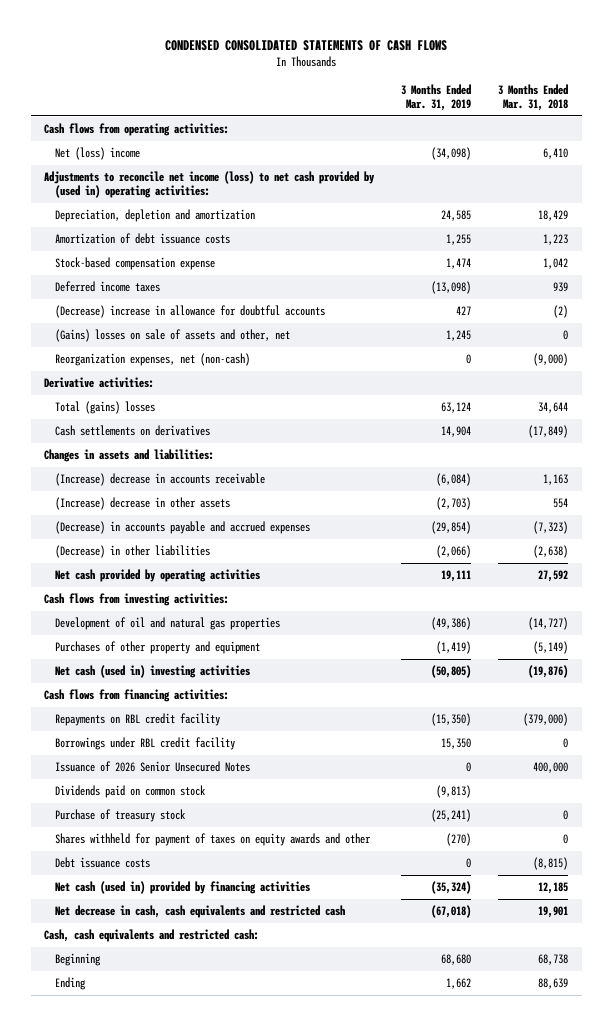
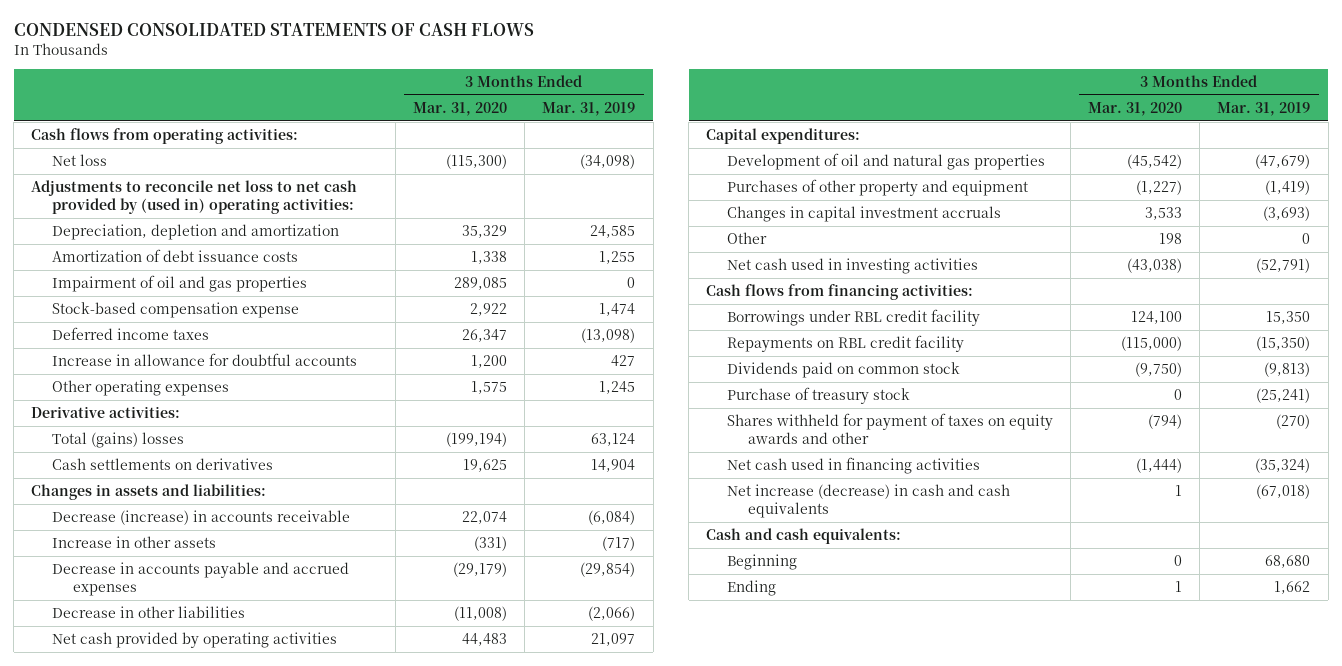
- | 3 Months Ended Mar. 31, 2019 | 3 Months Ended Mar. 31, 2018
+ | 3 Months Ended Mar. 31, 2020 | 3 Months Ended Mar. 31, 2019
- Net (loss) income | (34,098) | 6,410
- Adjustments to reconcile net income (loss) to net cash provided by (used in) operating activities:
+ Net loss | (115,300) | (34,098)
+ Adjustments to reconcile net loss to net cash provided by (used in) operating activities:
+ Impairment of oil and gas properties | 289,085 | 0
- (Decrease) increase in allowance for doubtful accounts | 427 | (2)
- (Gains) losses on sale of assets and other, net | 1,245 | 0
- Reorganization expenses, net (non-cash) | 0 | (9,000)
+ Increase in allowance for doubtful accounts | 1,200 | 427
+ Other operating expenses | 1,575 | 1,245
- (Increase) decrease in accounts receivable | (6,084) | 1,163
- (Increase) decrease in other assets | (2,703) | 554
- (Decrease) in accounts payable and accrued expenses | (29,854) | (7,323)
- (Decrease) in other liabilities | (2,066) | (2,638)
- Net cash provided by operating activities | 19,111 | 27,592
- Cash flows from investing activities:
- Development of oil and natural gas properties | (49,386) | (14,727)
+ Decrease (increase) in accounts receivable | 22,074 | (6,084)
+ Increase in other assets | (331) | (717)
+ Decrease in accounts payable and accrued expenses | (29,179) | (29,854)
+ Decrease in other liabilities | (11,008) | (2,066)
+ Net cash provided by operating activities | 44,483 | 21,097
+ Capital expenditures:
+ Development of oil and natural gas properties | (45,542) | (47,679)
- Net cash (used in) investing activities | (50,805) | (19,876)
+ Changes in capital investment accruals | 3,533 | (3,693)
+ Other | 198 | 0
+ Net cash used in investing activities | (43,038) | (52,791)
- Issuance of 2026 Senior Unsecured Notes | 0 | 400,000
moved down: Repayments on RBL credit facility | (115,000) | (15,350)
- Debt issuance costs | 0 | (8,815)
- Net cash (used in) provided by financing activities | (35,324) | 12,185
- Net decrease in cash, cash equivalents and restricted cash | (67,018) | 19,901
- Cash, cash equivalents and restricted cash:
+ Net cash used in financing activities | (1,444) | (35,324)
+ Net increase (decrease) in cash and cash equivalents | 1 | (67,018)
+ Cash and cash equivalents:

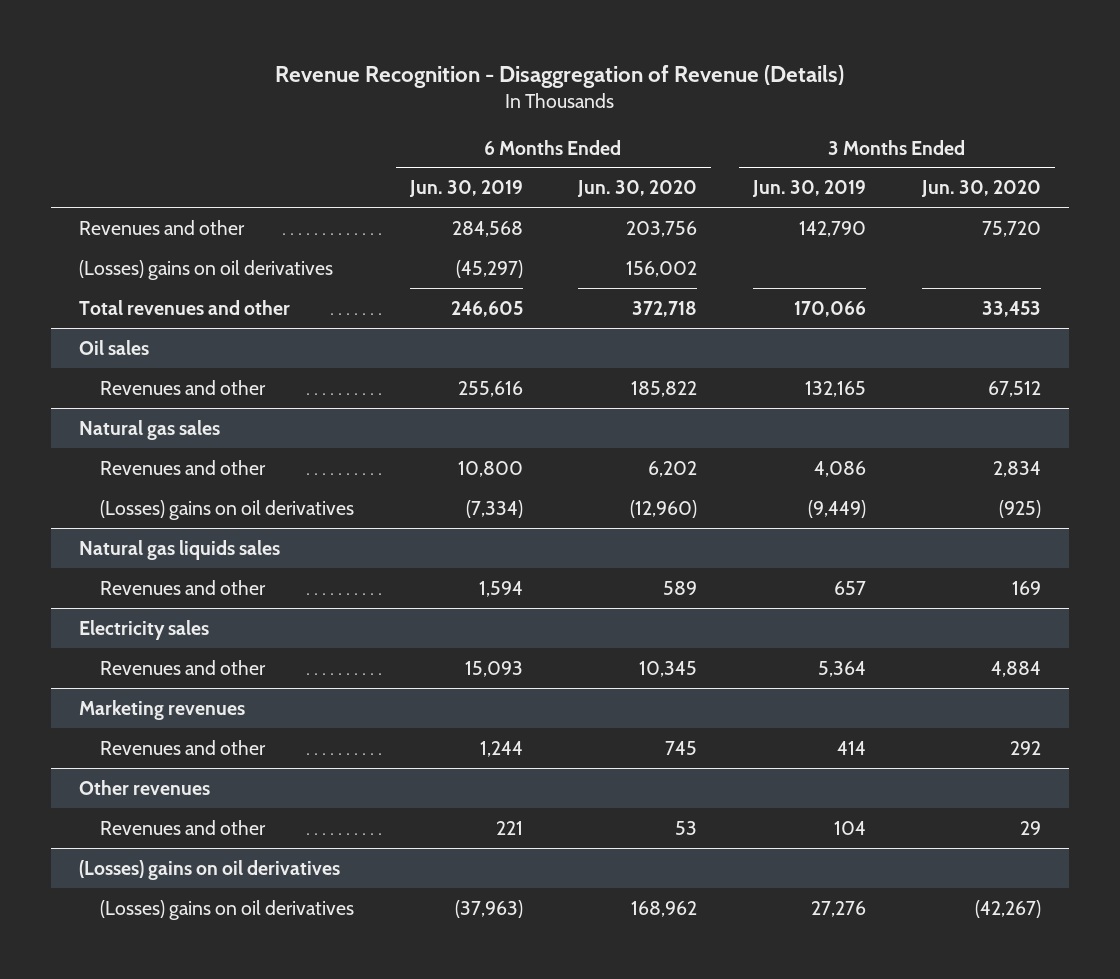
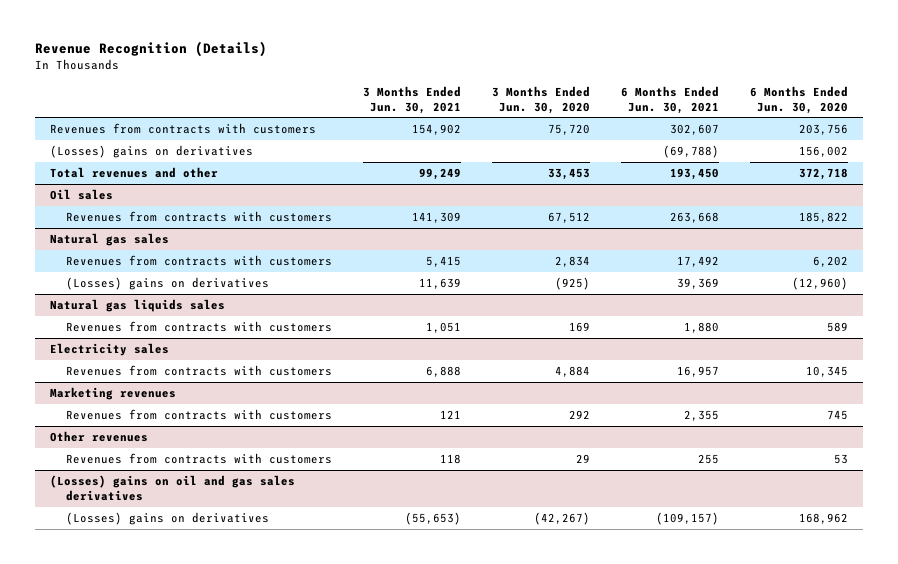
- Revenue Recognition - Disaggregation of Revenue (Details)
+ Revenue Recognition (Details)
- | 6 Months Ended Jun. 30, 2019 | 6 Months Ended Jun. 30, 2020 | 3 Months Ended Jun. 30, 2019 | 3 Months Ended Jun. 30, 2020
+ | 3 Months Ended Jun. 30, 2021 | 3 Months Ended Jun. 30, 2020 | 6 Months Ended Jun. 30, 2021 | 6 Months Ended Jun. 30, 2020
- Revenues and other | 284,568 | 203,756 | 142,790 | 75,720
- (Losses) gains on oil derivatives | (45,297) | 156,002 | |
+ Revenues from contracts with customers | 154,902 | 75,720 | 302,607 | 203,756
+ (Losses) gains on derivatives | | | (69,788) | 156,002
@ Oil sales
- Revenues and other | 255,616 | 185,822 | 132,165 | 67,512
+ Revenues from contracts with customers | 141,309 | 67,512 | 263,668 | 185,822
@ Natural gas sales
- Revenues and other | 10,800 | 6,202 | 4,086 | 2,834
- (Losses) gains on oil derivatives | (7,334) | (12,960) | (9,449) | (925)
+ Revenues from contracts with customers | 5,415 | 2,834 | 17,492 | 6,202
+ (Losses) gains on derivatives | 11,639 | (925) | 39,369 | (12,960)
@ Natural gas liquids sales
- Revenues and other | 1,594 | 589 | 657 | 169
+ Revenues from contracts with customers | 1,051 | 169 | 1,880 | 589
@ Electricity sales
- Revenues and other | 15,093 | 10,345 | 5,364 | 4,884
+ Revenues from contracts with customers | 6,888 | 4,884 | 16,957 | 10,345
@ Marketing revenues
- Revenues and other | 1,244 | 745 | 414 | 292
+ Revenues from contracts with customers | 121 | 292 | 2,355 | 745
@ Other revenues
- Revenues and other | 221 | 53 | 104 | 29
- (Losses) gains on oil derivatives
- (Losses) gains on oil derivatives | (37,963) | 168,962 | 27,276 | (42,267)
@ Other revenues
+ Revenues from contracts with customers | 118 | 29 | 255 | 53
+ (Losses) gains on oil and gas sales derivatives
+ (Losses) gains on derivatives | (55,653) | (42,267) | (109,157) | 168,962

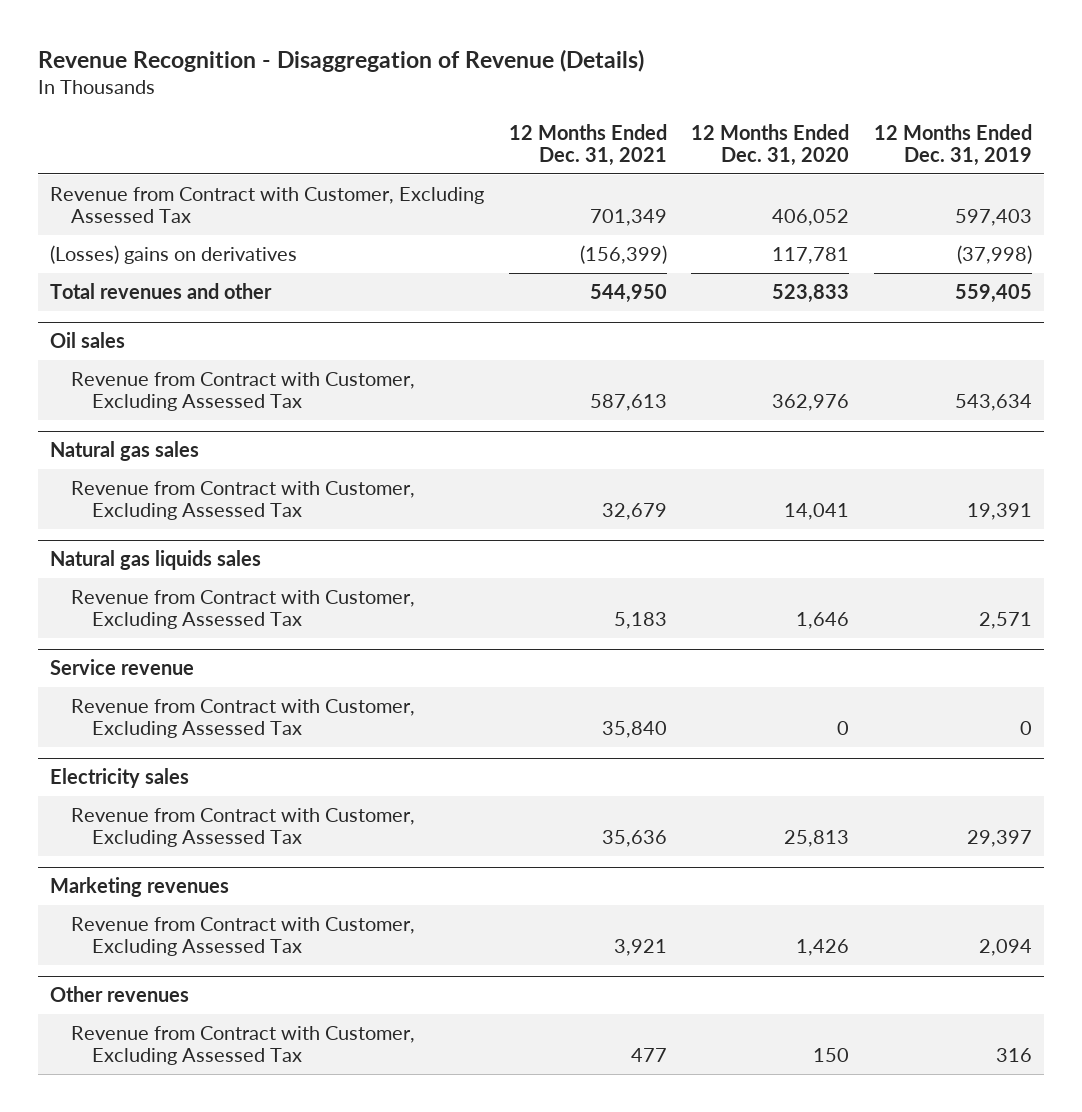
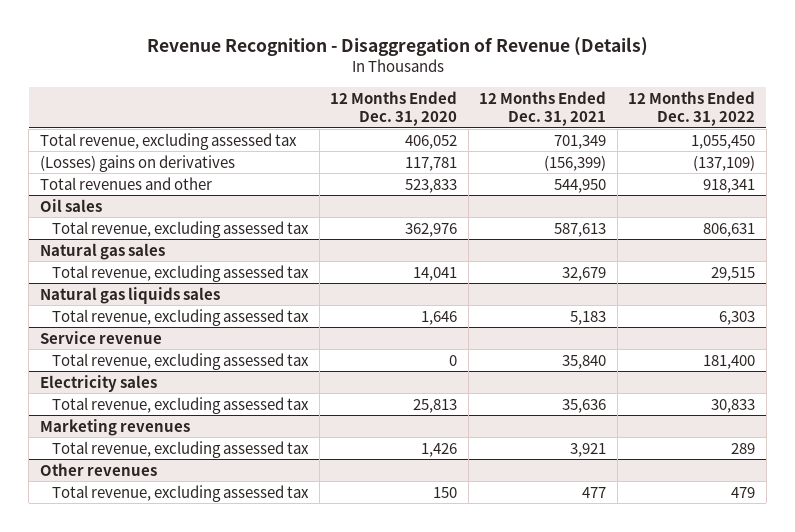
- | 12 Months Ended Dec. 31, 2021 | 12 Months Ended Dec. 31, 2020 | 12 Months Ended Dec. 31, 2019
+ | 12 Months Ended Dec. 31, 2020 | 12 Months Ended Dec. 31, 2021 | 12 Months Ended Dec. 31, 2022
- Revenue from Contract with Customer, Excluding Assessed Tax | 701,349 | 406,052 | 597,403
+ Total revenue, excluding assessed tax | 406,052 | 701,349 | 1,055,450
@ Oil sales
- Revenue from Contract with Customer, Excluding Assessed Tax | 587,613 | 362,976 | 543,634
+ Total revenue, excluding assessed tax | 362,976 | 587,613 | 806,631
@ Natural gas sales
- Revenue from Contract with Customer, Excluding Assessed Tax | 32,679 | 14,041 | 19,391
+ Total revenue, excluding assessed tax | 14,041 | 32,679 | 29,515
@ Natural gas liquids sales
- Revenue from Contract with Customer, Excluding Assessed Tax | 5,183 | 1,646 | 2,571
+ Total revenue, excluding assessed tax | 1,646 | 5,183 | 6,303
@ Service revenue
- Revenue from Contract with Customer, Excluding Assessed Tax | 35,840 | 0 | 0
+ Total revenue, excluding assessed tax | 0 | 35,840 | 181,400
@ Electricity sales
- Revenue from Contract with Customer, Excluding Assessed Tax | 35,636 | 25,813 | 29,397
+ Total revenue, excluding assessed tax | 25,813 | 35,636 | 30,833
@ Marketing revenues
- Revenue from Contract with Customer, Excluding Assessed Tax | 3,921 | 1,426 | 2,094
+ Total revenue, excluding assessed tax | 1,426 | 3,921 | 289
@ Other revenues
- Revenue from Contract with Customer, Excluding Assessed Tax | 477 | 150 | 316
+ Total revenue, excluding assessed tax | 150 | 477 | 479

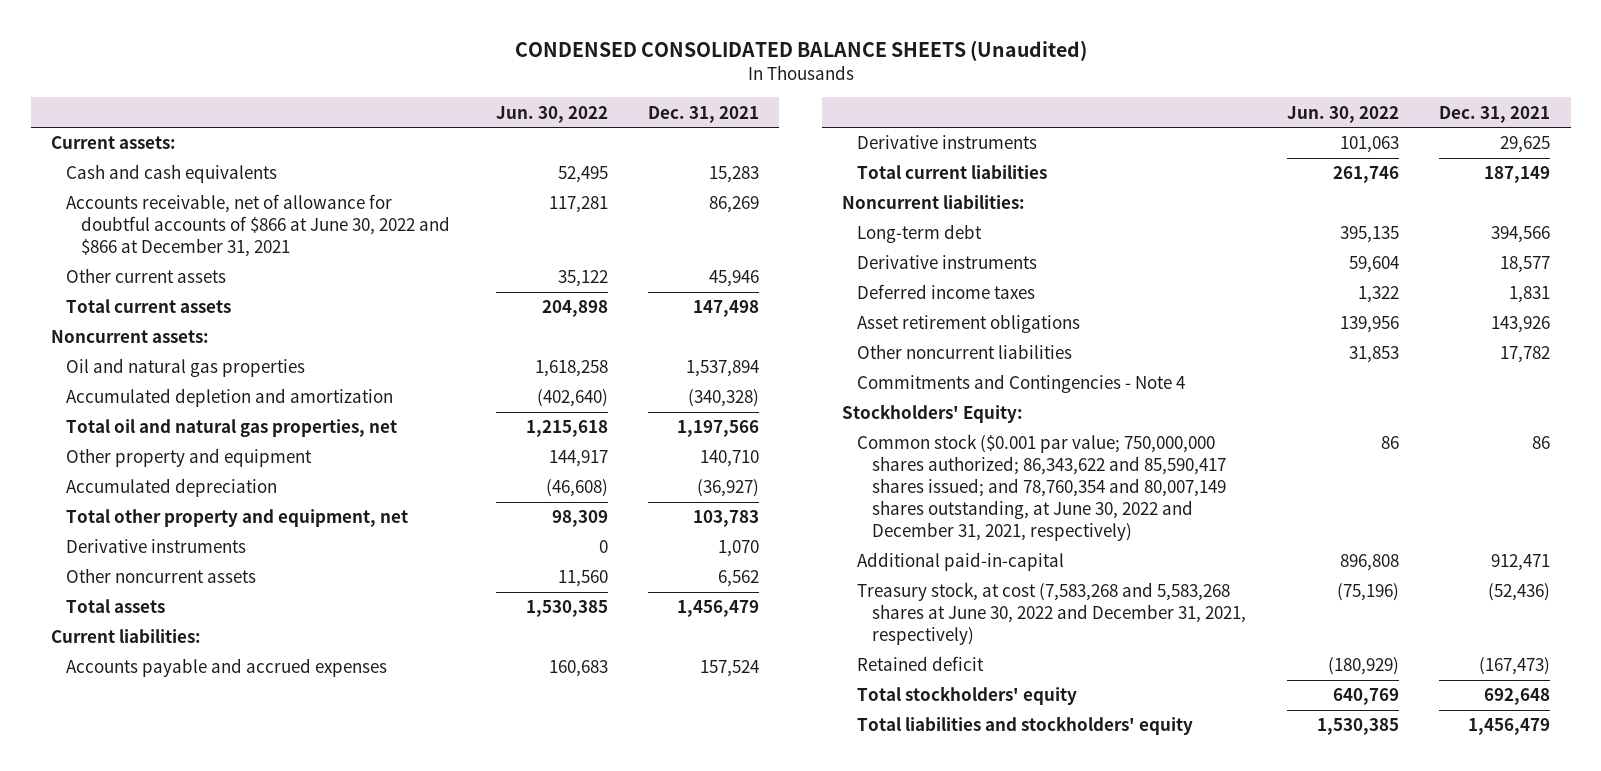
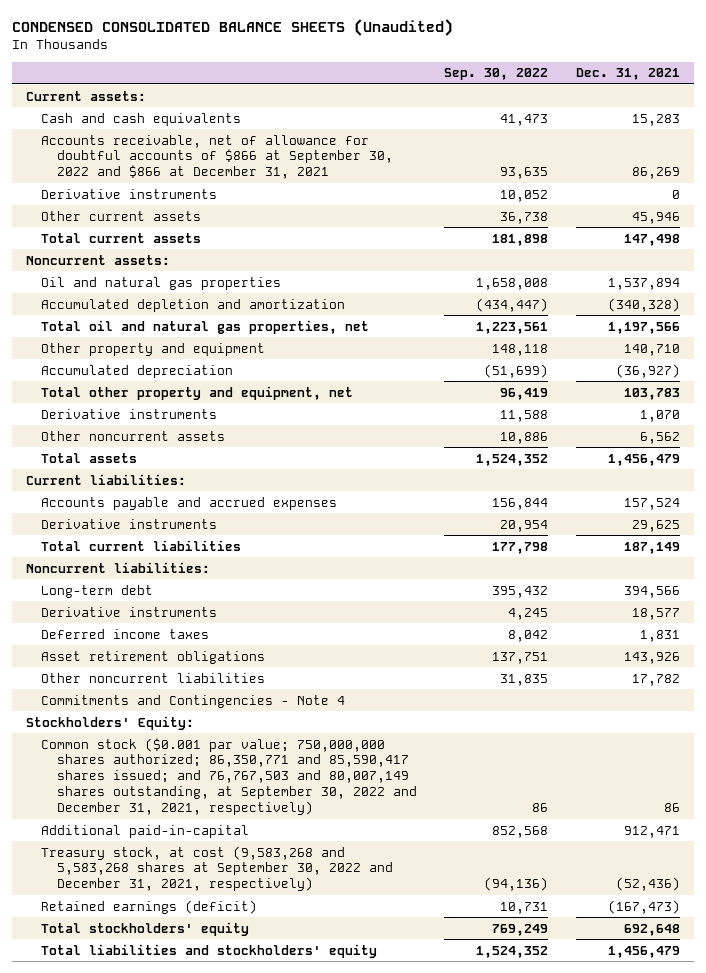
- | Jun. 30, 2022 | Dec. 31, 2021
+ | Sep. 30, 2022 | Dec. 31, 2021
- Accounts receivable, net of allowance for doubtful accounts of $866 at June 30, 2022 and $866 at December 31, 2021 | 117,281 | 86,269
+ Accounts receivable, net of allowance for doubtful accounts of $866 at September 30, 2022 and $866 at December 31, 2021 | 93,635 | 86,269
+ Derivative instruments | 10,052 | 0
- Common stock ($0.001 par value; 750,000,000 shares authorized; 86,343,622 and 85,590,417 shares issued; and 78,760,354 and 80,007,149 shares outstanding, at June 30, 2022 and December 31, 2021, respectively) | 86 | 86
+ Common stock ($0.001 par value; 750,000,000 shares authorized; 86,350,771 and 85,590,417 shares issued; and 76,767,503 and 80,007,149 shares outstanding, at September 30, 2022 and December 31, 2021, respectively) | 86 | 86
- Treasury stock, at cost (7,583,268 and 5,583,268 shares at June 30, 2022 and December 31, 2021, respectively) | (75,196) | (52,436)
- Retained deficit | (180,929) | (167,473)
+ Treasury stock, at cost (9,583,268 and 5,583,268 shares at September 30, 2022 and December 31, 2021, respectively) | (94,136) | (52,436)
+ Retained earnings (deficit) | 10,731 | (167,473)

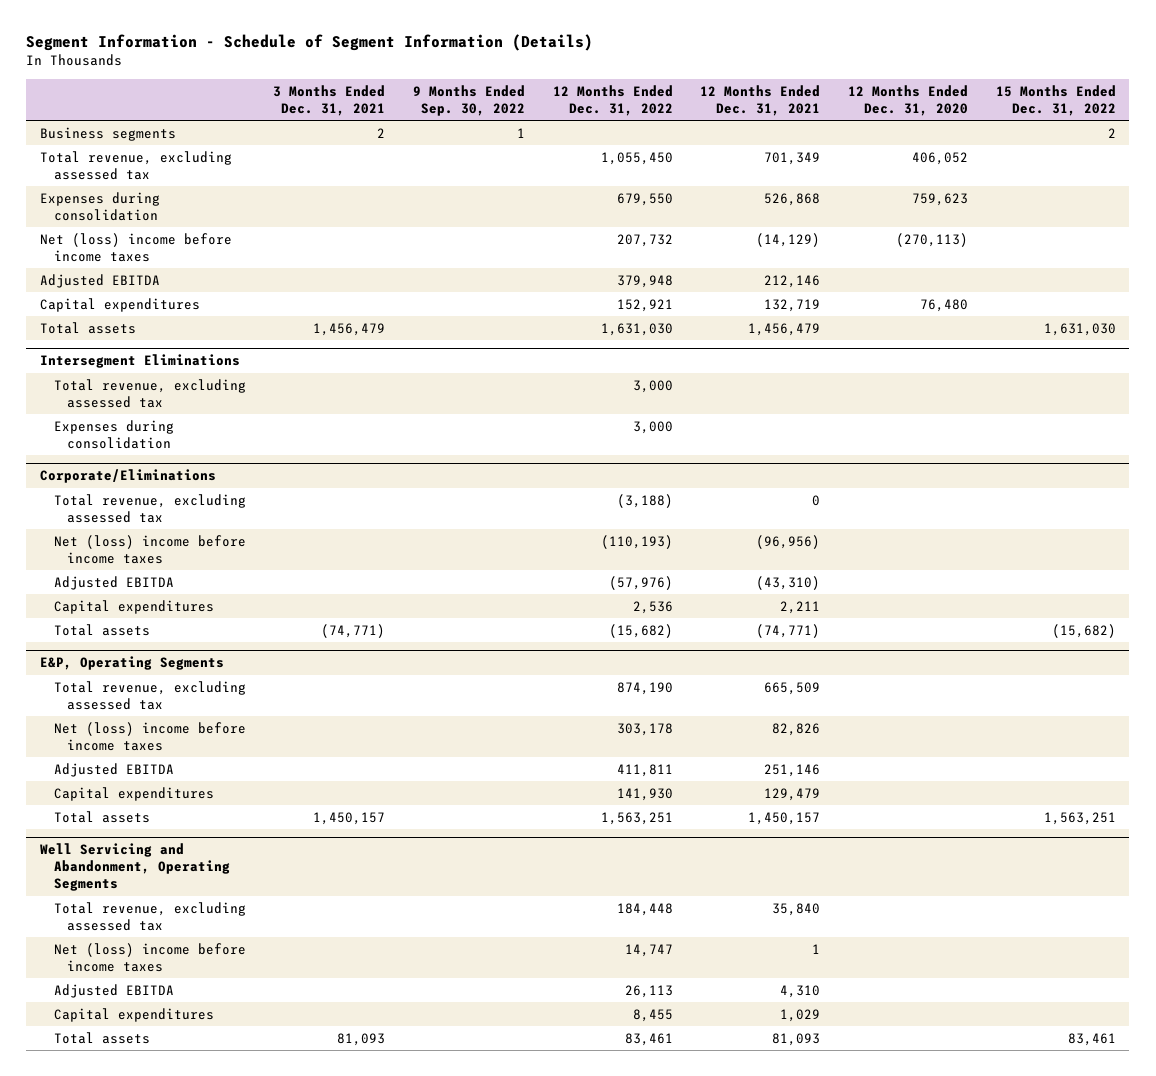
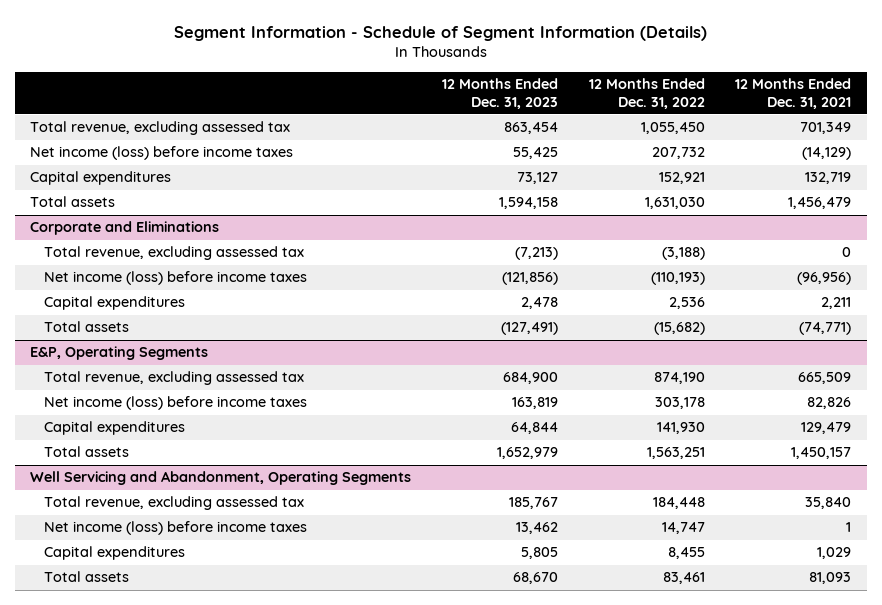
- | 3 Months Ended Dec. 31, 2021 | 9 Months Ended Sep. 30, 2022 | 12 Months Ended Dec. 31, 2022 | 12 Months Ended Dec. 31, 2021 | 12 Months Ended Dec. 31, 2020 | 15 Months Ended Dec. 31, 2022
+ | 12 Months Ended Dec. 31, 2023 | 12 Months Ended Dec. 31, 2022 | 12 Months Ended Dec. 31, 2021
- Business segments | 2 | 1 | | | | 2
- Expenses during consolidation | | | 679,550 | 526,868 | 759,623 |
- Net (loss) income before income taxes | | | 207,732 | (14,129) | (270,113) |
- Adjusted EBITDA | | | 379,948 | 212,146 | |
+ Net income (loss) before income taxes | 55,425 | 207,732 | (14,129)
- Intersegment Eliminations
- Total revenue, excluding assessed tax | | | 3,000 | | |
- Expenses during consolidation | | | 3,000 | | |
- Corporate/Eliminations
+ Corporate and Eliminations
- Net (loss) income before income taxes | | | (110,193) | (96,956) | |
- Adjusted EBITDA | | | (57,976) | (43,310) | |
+ Net income (loss) before income taxes | (121,856) | (110,193) | (96,956)
@ E&P, Operating Segments
- Net (loss) income before income taxes | | | 303,178 | 82,826 | |
- Adjusted EBITDA | | | 411,811 | 251,146 | |
+ Net income (loss) before income taxes | 163,819 | 303,178 | 82,826
@ Well Servicing and Abandonment, Operating Segments
- Net (loss) income before income taxes | | | 14,747 | 1 | |
- Adjusted EBITDA | | | 26,113 | 4,310 | |
+ Net income (loss) before income taxes | 13,462 | 14,747 | 1

